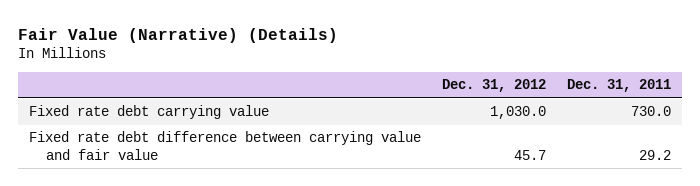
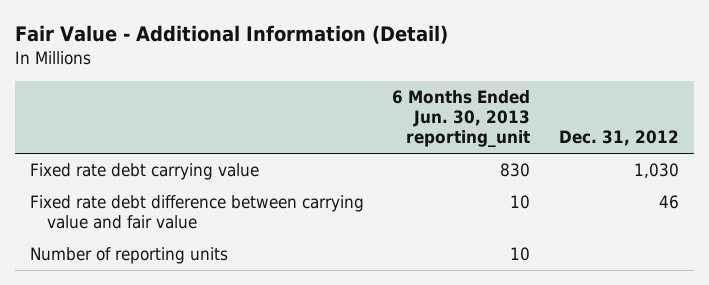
- Fair Value (Narrative) (Details)
+ Fair Value - Additional Information (Detail)
- | Dec. 31, 2012 | Dec. 31, 2011
+ | 6 Months Ended Jun. 30, 2013 reporting_unit | Dec. 31, 2012
- Fixed rate debt carrying value | 1,030.0 | 730.0
- Fixed rate debt difference between carrying value and fair value | 45.7 | 29.2
+ Fixed rate debt carrying value | 830 | 1,030
+ Fixed rate debt difference between carrying value and fair value | 10 | 46
+ Number of reporting units | 10 |

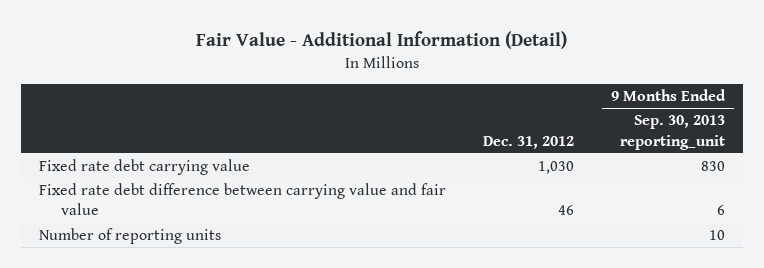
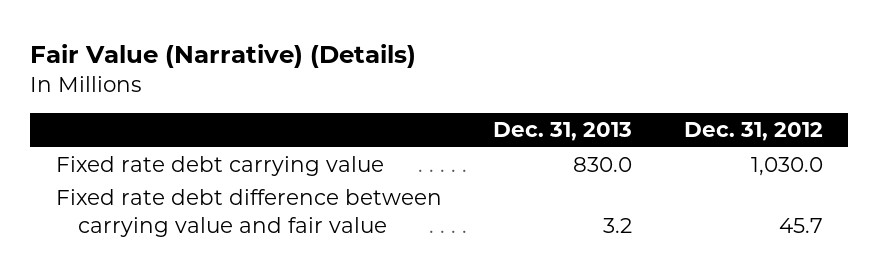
- Fair Value - Additional Information (Detail)
+ Fair Value (Narrative) (Details)
- | Dec. 31, 2012 | 9 Months Ended Sep. 30, 2013 reporting_unit
+ | Dec. 31, 2013 | Dec. 31, 2012
- Fixed rate debt carrying value | 1,030 | 830
- Fixed rate debt difference between carrying value and fair value | 46 | 6
- Number of reporting units | | 10
+ Fixed rate debt carrying value | 830.0 | 1,030.0
+ Fixed rate debt difference between carrying value and fair value | 3.2 | 45.7

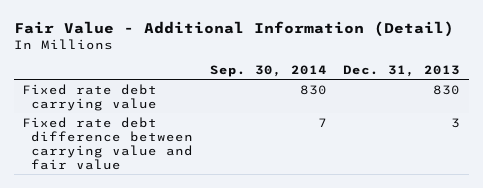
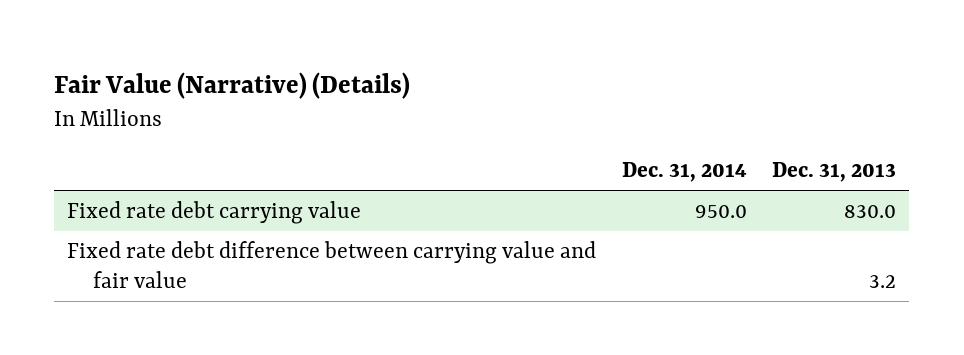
- Fair Value - Additional Information (Detail)
+ Fair Value (Narrative) (Details)
- | Sep. 30, 2014 | Dec. 31, 2013
+ | Dec. 31, 2014 | Dec. 31, 2013
- Fixed rate debt carrying value | 830 | 830
- Fixed rate debt difference between carrying value and fair value | 7 | 3
+ Fixed rate debt carrying value | 950.0 | 830.0
+ Fixed rate debt difference between carrying value and fair value | | 3.2

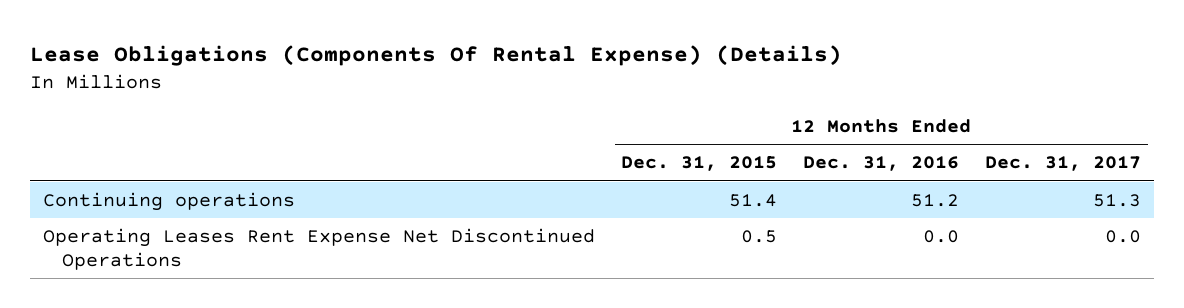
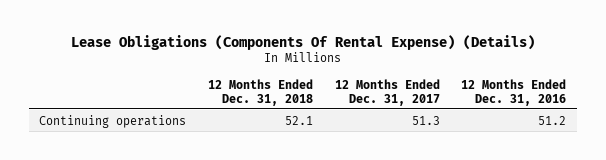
- | 12 Months Ended Dec. 31, 2015 | 12 Months Ended Dec. 31, 2016 | 12 Months Ended Dec. 31, 2017
+ | 12 Months Ended Dec. 31, 2018 | 12 Months Ended Dec. 31, 2017 | 12 Months Ended Dec. 31, 2016
- Operating Leases Rent Expense Net Discontinued Operations | 0.5 | 0.0 | 0.0

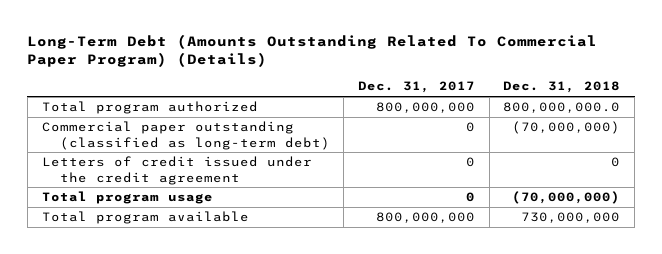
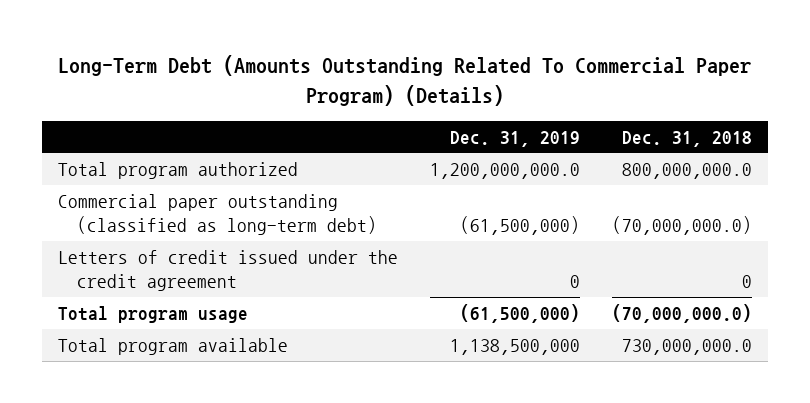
- | Dec. 31, 2017 | Dec. 31, 2018
+ | Dec. 31, 2019 | Dec. 31, 2018
- Commercial paper outstanding (classified as long-term debt) | 0 | (70,000,000)
+ Commercial paper outstanding (classified as long-term debt) | (61,500,000) | (70,000,000.0)
- Total program usage | 0 | (70,000,000)
- Total program available | 800,000,000 | 730,000,000
+ Total program usage | (61,500,000) | (70,000,000.0)
+ Total program available | 1,138,500,000 | 730,000,000.0

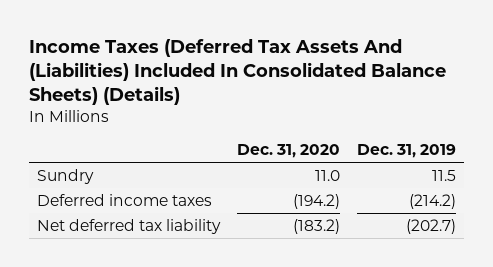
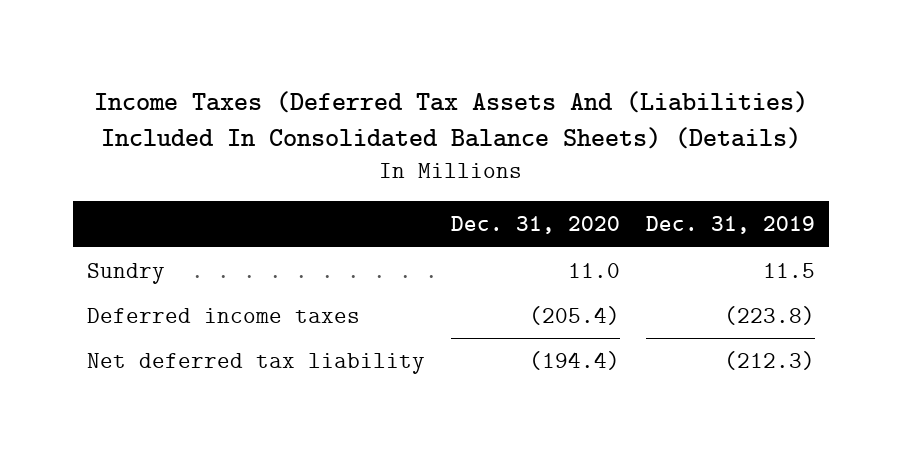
- Deferred income taxes | (194.2) | (214.2)
- Net deferred tax liability | (183.2) | (202.7)
+ Deferred income taxes | (205.4) | (223.8)
+ Net deferred tax liability | (194.4) | (212.3)

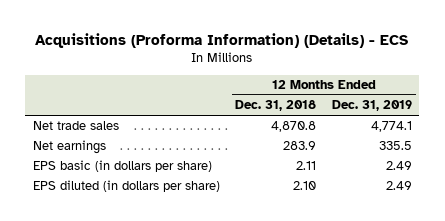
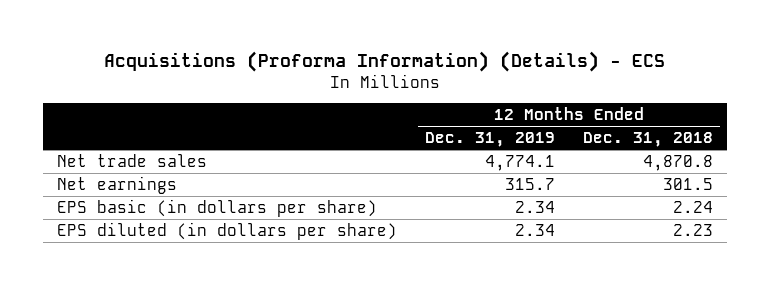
- | 12 Months Ended Dec. 31, 2018 | 12 Months Ended Dec. 31, 2019
+ | 12 Months Ended Dec. 31, 2019 | 12 Months Ended Dec. 31, 2018
- Net earnings | 283.9 | 335.5
- EPS basic (in dollars per share) | 2.11 | 2.49
- EPS diluted (in dollars per share) | 2.10 | 2.49
+ Net earnings | 315.7 | 301.5
+ EPS basic (in dollars per share) | 2.34 | 2.24
+ EPS diluted (in dollars per share) | 2.34 | 2.23

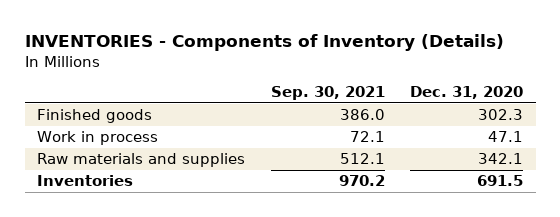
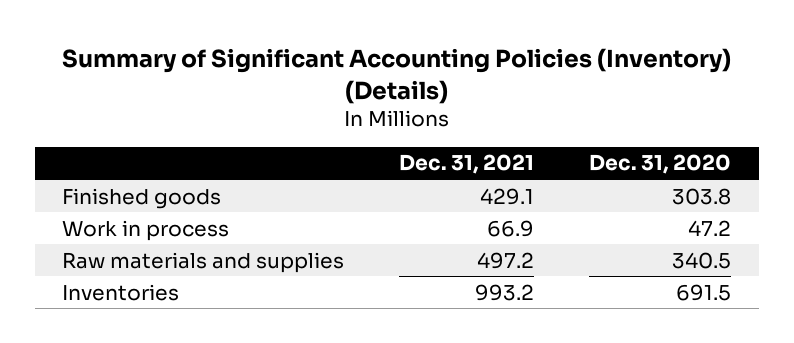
- INVENTORIES - Components of Inventory (Details)
+ Summary of Significant Accounting Policies (Inventory) (Details)
- | Sep. 30, 2021 | Dec. 31, 2020
+ | Dec. 31, 2021 | Dec. 31, 2020
- Finished goods | 386.0 | 302.3
- Work in process | 72.1 | 47.1
- Raw materials and supplies | 512.1 | 342.1
+ Finished goods | 429.1 | 303.8
+ Work in process | 66.9 | 47.2
+ Raw materials and supplies | 497.2 | 340.5

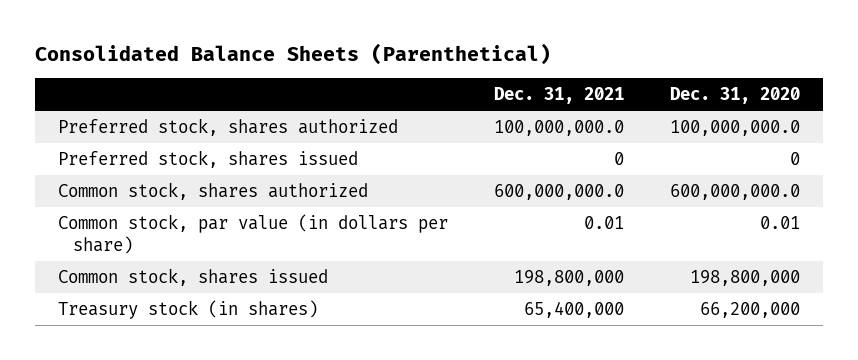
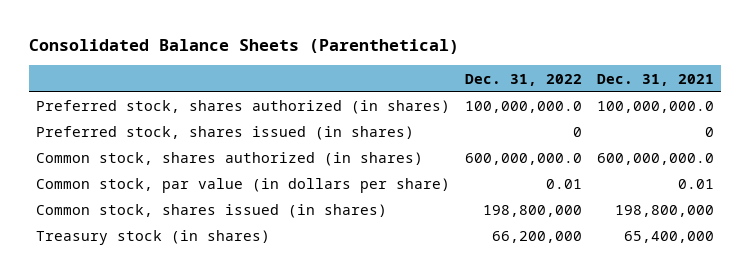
- | Dec. 31, 2021 | Dec. 31, 2020
+ | Dec. 31, 2022 | Dec. 31, 2021
- Preferred stock, shares authorized | 100,000,000.0 | 100,000,000.0
- Preferred stock, shares issued | 0 | 0
- Common stock, shares authorized | 600,000,000.0 | 600,000,000.0
+ Preferred stock, shares authorized (in shares) | 100,000,000.0 | 100,000,000.0
+ Preferred stock, shares issued (in shares) | 0 | 0
+ Common stock, shares authorized (in shares) | 600,000,000.0 | 600,000,000.0
- Common stock, shares issued | 198,800,000 | 198,800,000
+ Common stock, shares issued (in shares) | 198,800,000 | 198,800,000

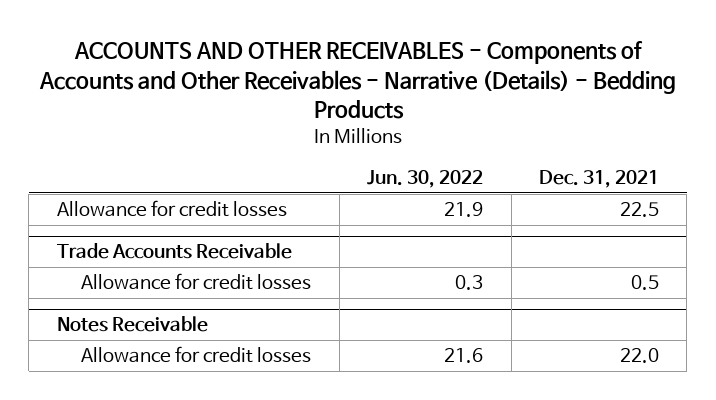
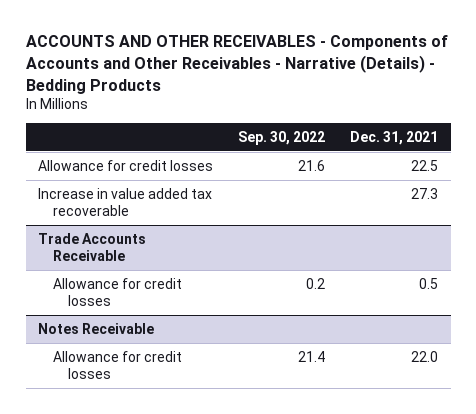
- | Jun. 30, 2022 | Dec. 31, 2021
+ | Sep. 30, 2022 | Dec. 31, 2021
+ Increase in value added tax recoverable | | 27.3

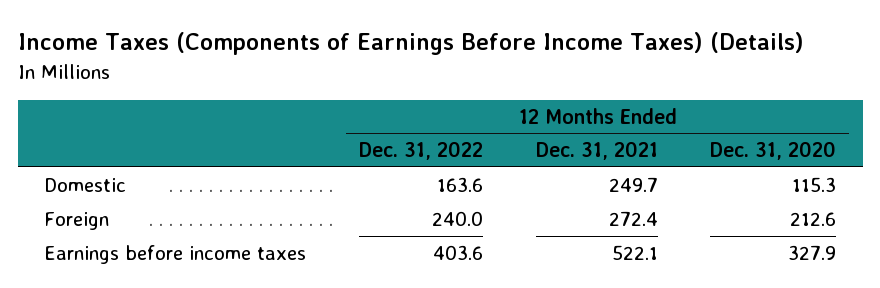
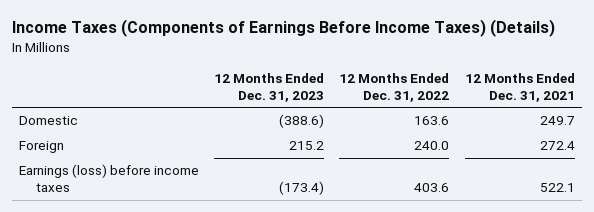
- | 12 Months Ended Dec. 31, 2022 | 12 Months Ended Dec. 31, 2021 | 12 Months Ended Dec. 31, 2020
+ | 12 Months Ended Dec. 31, 2023 | 12 Months Ended Dec. 31, 2022 | 12 Months Ended Dec. 31, 2021
- Earnings before income taxes | 403.6 | 522.1 | 327.9
+ Earnings (loss) before income taxes | (173.4) | 403.6 | 522.1

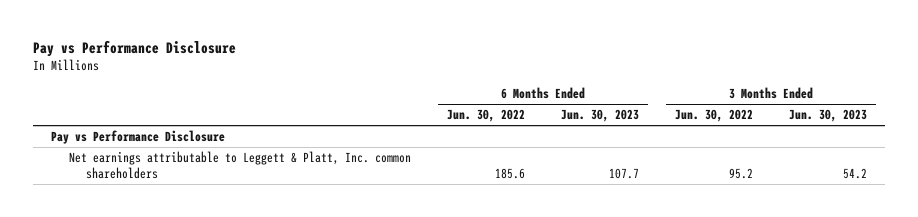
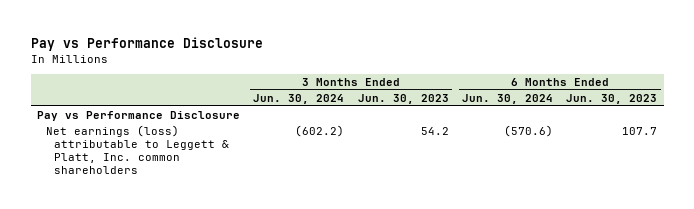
- | 6 Months Ended Jun. 30, 2022 | 6 Months Ended Jun. 30, 2023 | 3 Months Ended Jun. 30, 2022 | 3 Months Ended Jun. 30, 2023
+ | 3 Months Ended Jun. 30, 2024 | 3 Months Ended Jun. 30, 2023 | 6 Months Ended Jun. 30, 2024 | 6 Months Ended Jun. 30, 2023
- Net earnings attributable to Leggett & Platt, Inc. common shareholders | 185.6 | 107.7 | 95.2 | 54.2
+ Net earnings (loss) attributable to Leggett & Platt, Inc. common shareholders | (602.2) | 54.2 | (570.6) | 107.7

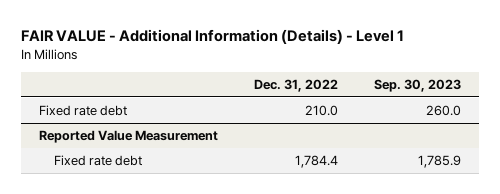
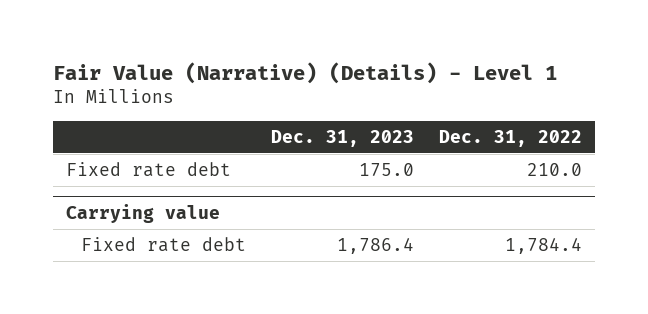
- FAIR VALUE - Additional Information (Details) - Level 1
+ Fair Value (Narrative) (Details) - Level 1
- | Dec. 31, 2022 | Sep. 30, 2023
+ | Dec. 31, 2023 | Dec. 31, 2022
- Reported Value Measurement
+ Carrying value

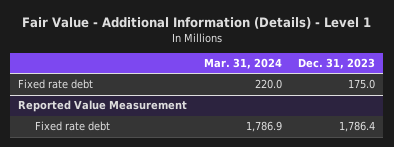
- Fair Value (Narrative) (Details) - Level 1
+ Fair Value - Additional Information (Details) - Level 1
- | Dec. 31, 2023 | Dec. 31, 2022
+ | Mar. 31, 2024 | Dec. 31, 2023
- Carrying value
+ Reported Value Measurement

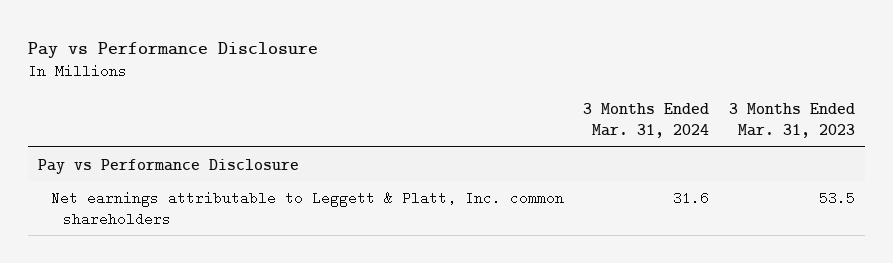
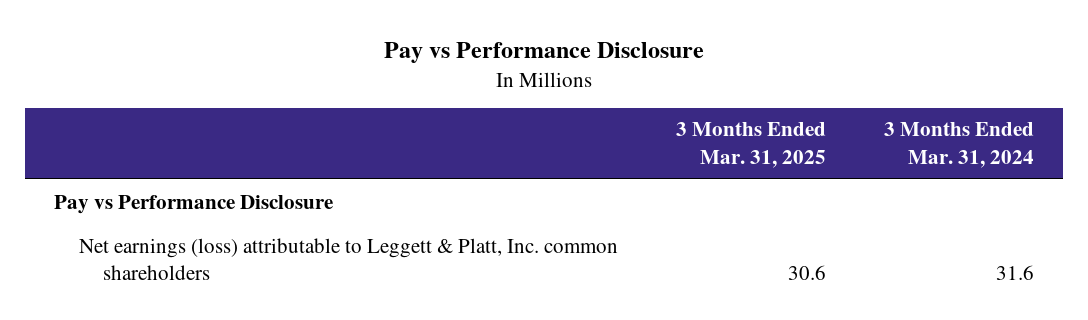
- | 3 Months Ended Mar. 31, 2024 | 3 Months Ended Mar. 31, 2023
+ | 3 Months Ended Mar. 31, 2025 | 3 Months Ended Mar. 31, 2024
- Net earnings attributable to Leggett & Platt, Inc. common shareholders | 31.6 | 53.5
+ Net earnings (loss) attributable to Leggett & Platt, Inc. common shareholders | 30.6 | 31.6

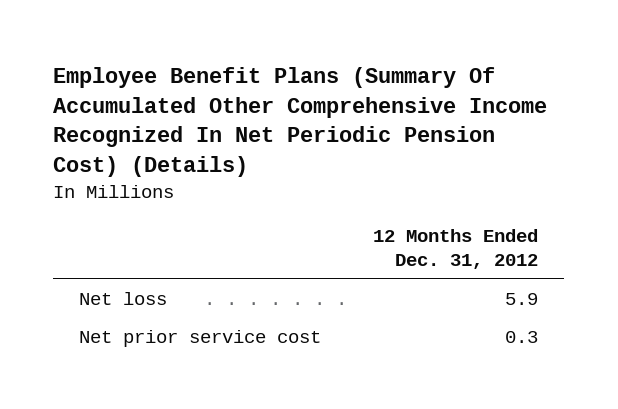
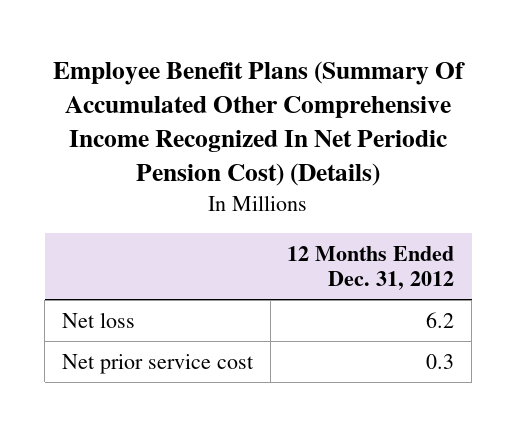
- Net loss | 5.9
+ Net loss | 6.2

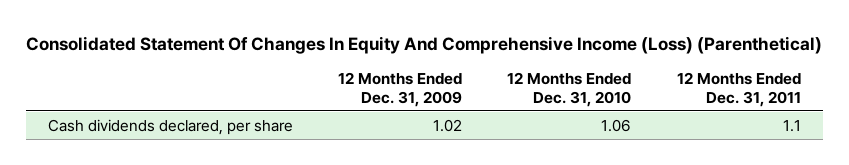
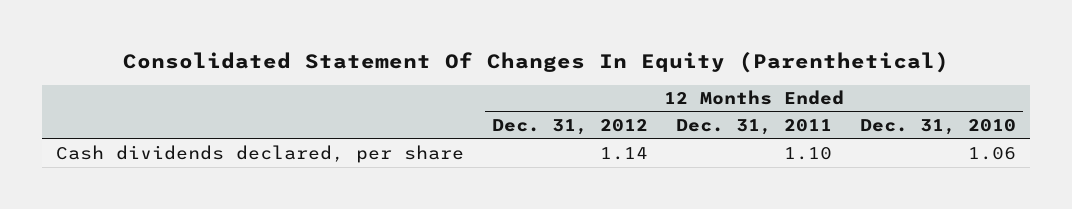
- Consolidated Statement Of Changes In Equity And Comprehensive Income (Loss) (Parenthetical)
+ Consolidated Statement Of Changes In Equity (Parenthetical)
- | 12 Months Ended Dec. 31, 2009 | 12 Months Ended Dec. 31, 2010 | 12 Months Ended Dec. 31, 2011
+ | 12 Months Ended Dec. 31, 2012 | 12 Months Ended Dec. 31, 2011 | 12 Months Ended Dec. 31, 2010
- Cash dividends declared, per share | 1.02 | 1.06 | 1.1
+ Cash dividends declared, per share | 1.14 | 1.10 | 1.06

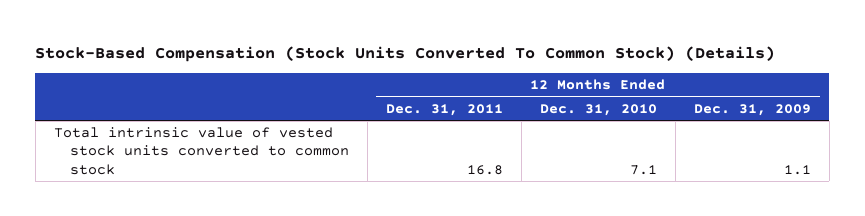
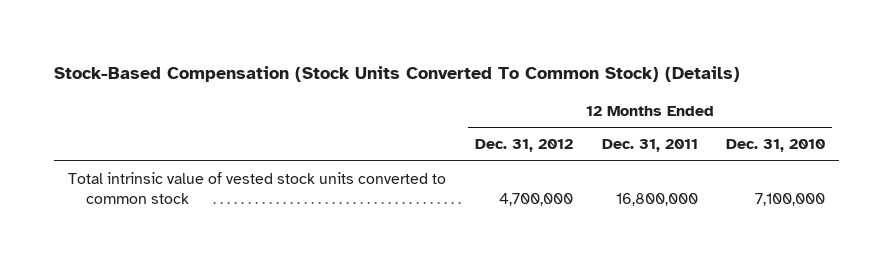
- | 12 Months Ended Dec. 31, 2011 | 12 Months Ended Dec. 31, 2010 | 12 Months Ended Dec. 31, 2009
+ | 12 Months Ended Dec. 31, 2012 | 12 Months Ended Dec. 31, 2011 | 12 Months Ended Dec. 31, 2010
- Total intrinsic value of vested stock units converted to common stock | 16.8 | 7.1 | 1.1
+ Total intrinsic value of vested stock units converted to common stock | 4,700,000 | 16,800,000 | 7,100,000

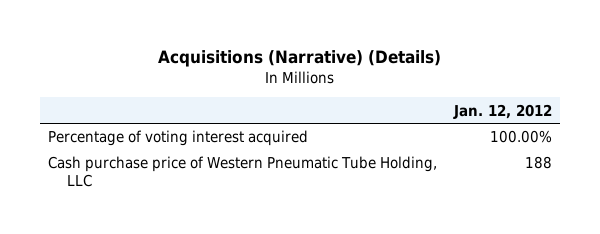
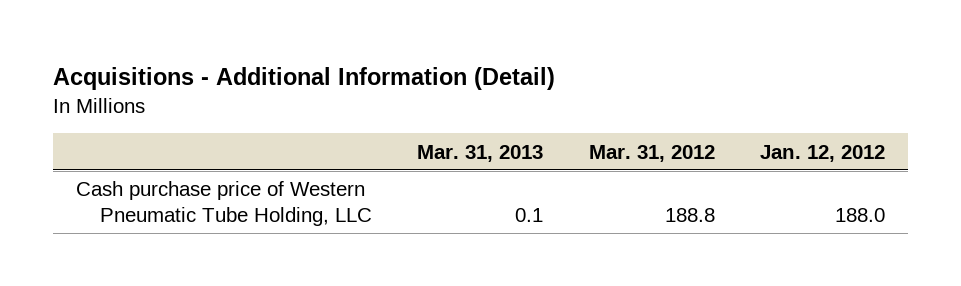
- Acquisitions (Narrative) (Details)
+ Acquisitions - Additional Information (Detail)
- | Jan. 12, 2012
+ | Mar. 31, 2013 | Mar. 31, 2012 | Jan. 12, 2012
- Percentage of voting interest acquired | 100.00%
- Cash purchase price of Western Pneumatic Tube Holding, LLC | 188
+ Cash purchase price of Western Pneumatic Tube Holding, LLC | 0.1 | 188.8 | 188.0

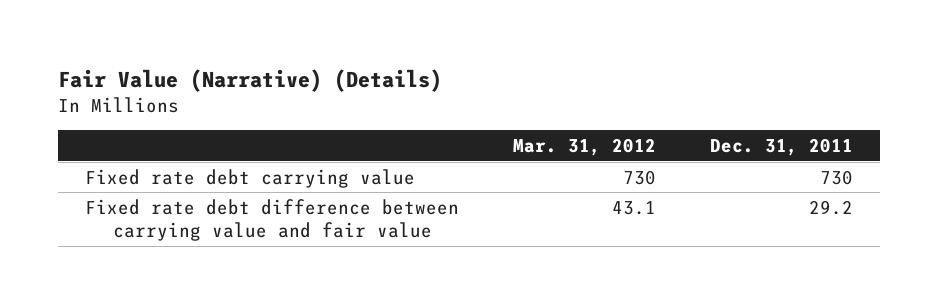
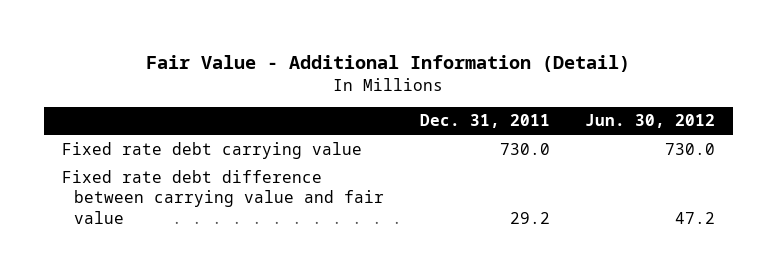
- Fair Value (Narrative) (Details)
+ Fair Value - Additional Information (Detail)
- | Mar. 31, 2012 | Dec. 31, 2011
+ | Dec. 31, 2011 | Jun. 30, 2012
- Fixed rate debt carrying value | 730 | 730
+ Fixed rate debt carrying value | 730.0 | 730.0

